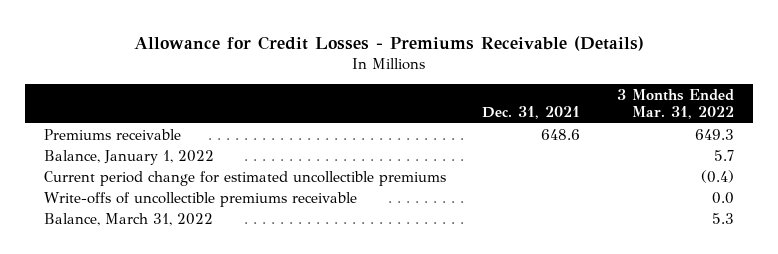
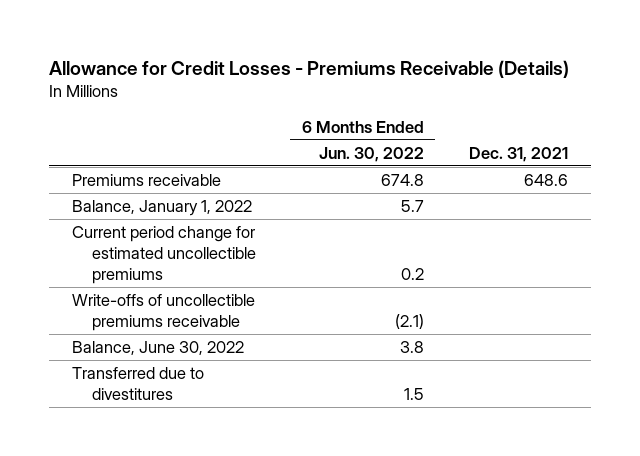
- | Dec. 31, 2021 | 3 Months Ended Mar. 31, 2022
+ | 6 Months Ended Jun. 30, 2022 | Dec. 31, 2021
- Balance, March 31, 2022 | | 5.3
+ Balance, June 30, 2022 | 3.8 |
+ Transferred due to divestitures | 1.5 |

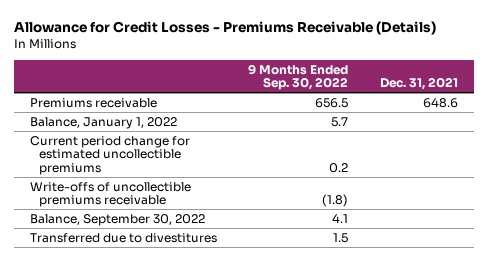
- | 6 Months Ended Jun. 30, 2022 | Dec. 31, 2021
+ | 9 Months Ended Sep. 30, 2022 | Dec. 31, 2021
- Balance, June 30, 2022 | 3.8 |
+ Balance, September 30, 2022 | 4.1 |

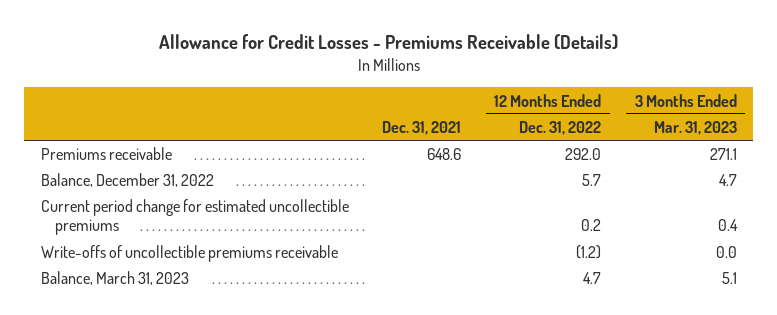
- | 9 Months Ended Sep. 30, 2022 | Dec. 31, 2021
+ | Dec. 31, 2021 | 12 Months Ended Dec. 31, 2022 | 3 Months Ended Mar. 31, 2023
- Balance, January 1, 2022 | 5.7 |
+ Balance, December 31, 2022 | | 5.7 | 4.7
- Balance, September 30, 2022 | 4.1 |
- Transferred due to divestitures | 1.5 |
+ Balance, March 31, 2023 | | 4.7 | 5.1

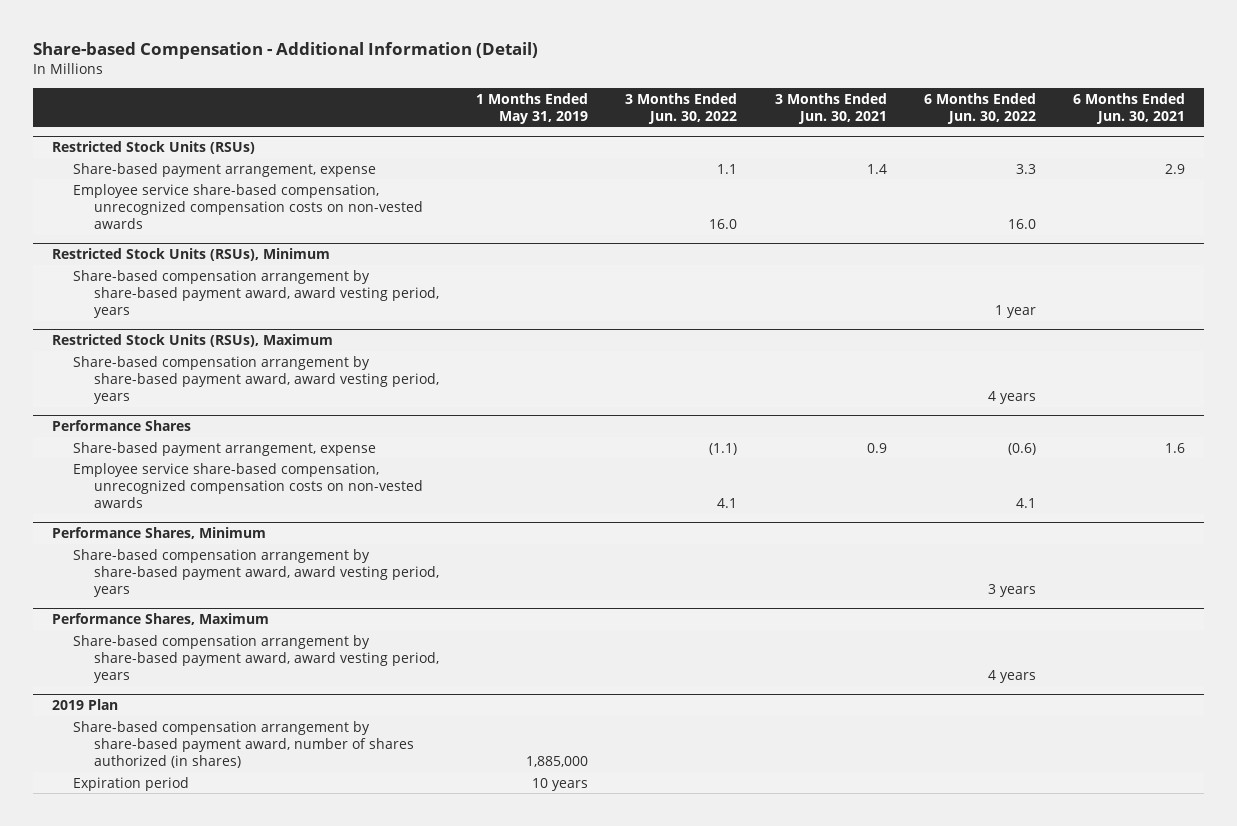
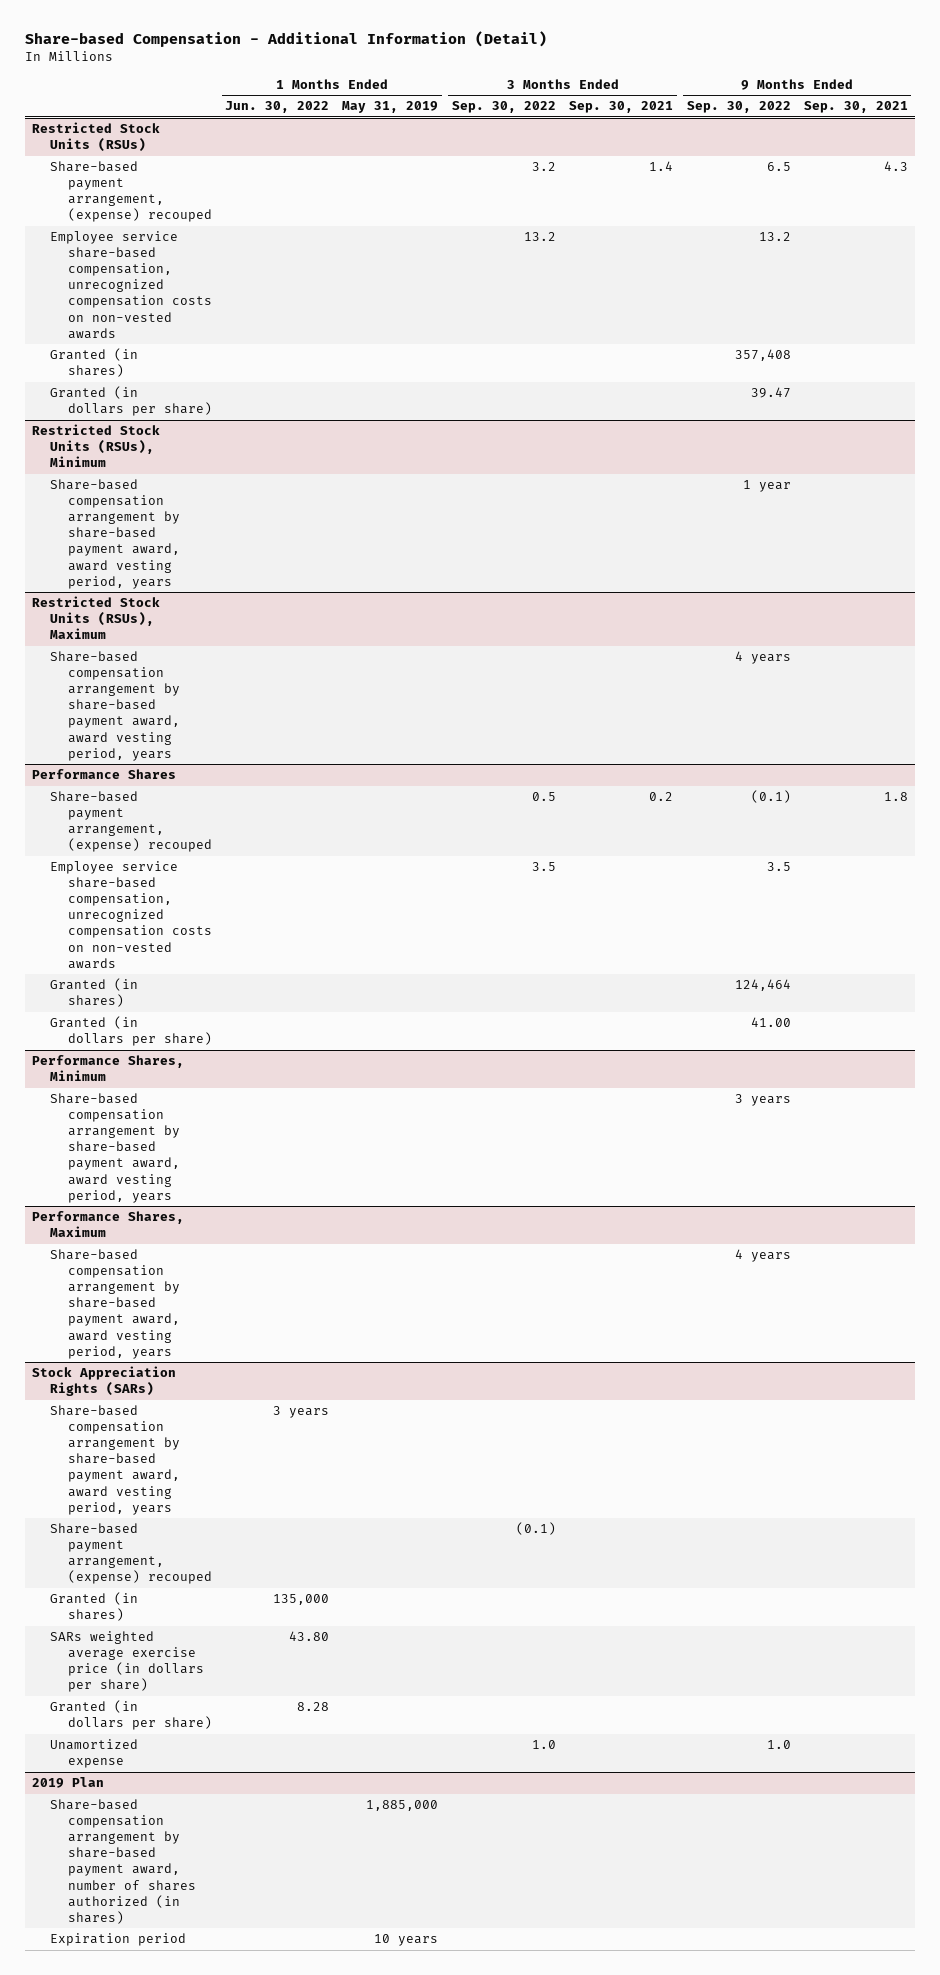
- | 1 Months Ended May 31, 2019 | 3 Months Ended Jun. 30, 2022 | 3 Months Ended Jun. 30, 2021 | 6 Months Ended Jun. 30, 2022 | 6 Months Ended Jun. 30, 2021
+ | 1 Months Ended Jun. 30, 2022 | 1 Months Ended May 31, 2019 | 3 Months Ended Sep. 30, 2022 | 3 Months Ended Sep. 30, 2021 | 9 Months Ended Sep. 30, 2022 | 9 Months Ended Sep. 30, 2021
@ Restricted Stock Units (RSUs)
- Share-based payment arrangement, expense | | 1.1 | 1.4 | 3.3 | 2.9
+ Share-based payment arrangement, (expense) recouped | | | 3.2 | 1.4 | 6.5 | 4.3
+ Granted (in shares) | | | | | 357,408 |
+ Granted (in dollars per share) | | | | | 39.47 |
@ Performance Shares
- Share-based payment arrangement, expense | | (1.1) | 0.9 | (0.6) | 1.6
+ Share-based payment arrangement, (expense) recouped | | | 0.5 | 0.2 | (0.1) | 1.8
+ Granted (in shares) | | | | | 124,464 |
+ Granted (in dollars per share) | | | | | 41.00 |
+ Stock Appreciation Rights (SARs)
+ Share-based compensation arrangement by share-based payment award, award vesting period, years | 3 years | | | | |
+ Share-based payment arrangement, (expense) recouped | | | (0.1) | | |
+ Granted (in shares) | 135,000 | | | | |
+ SARs weighted average exercise price (in dollars per share) | 43.80 | | | | |
+ Granted (in dollars per share) | 8.28 | | | | |
+ Unamortized expense | | | 1.0 | | 1.0 |

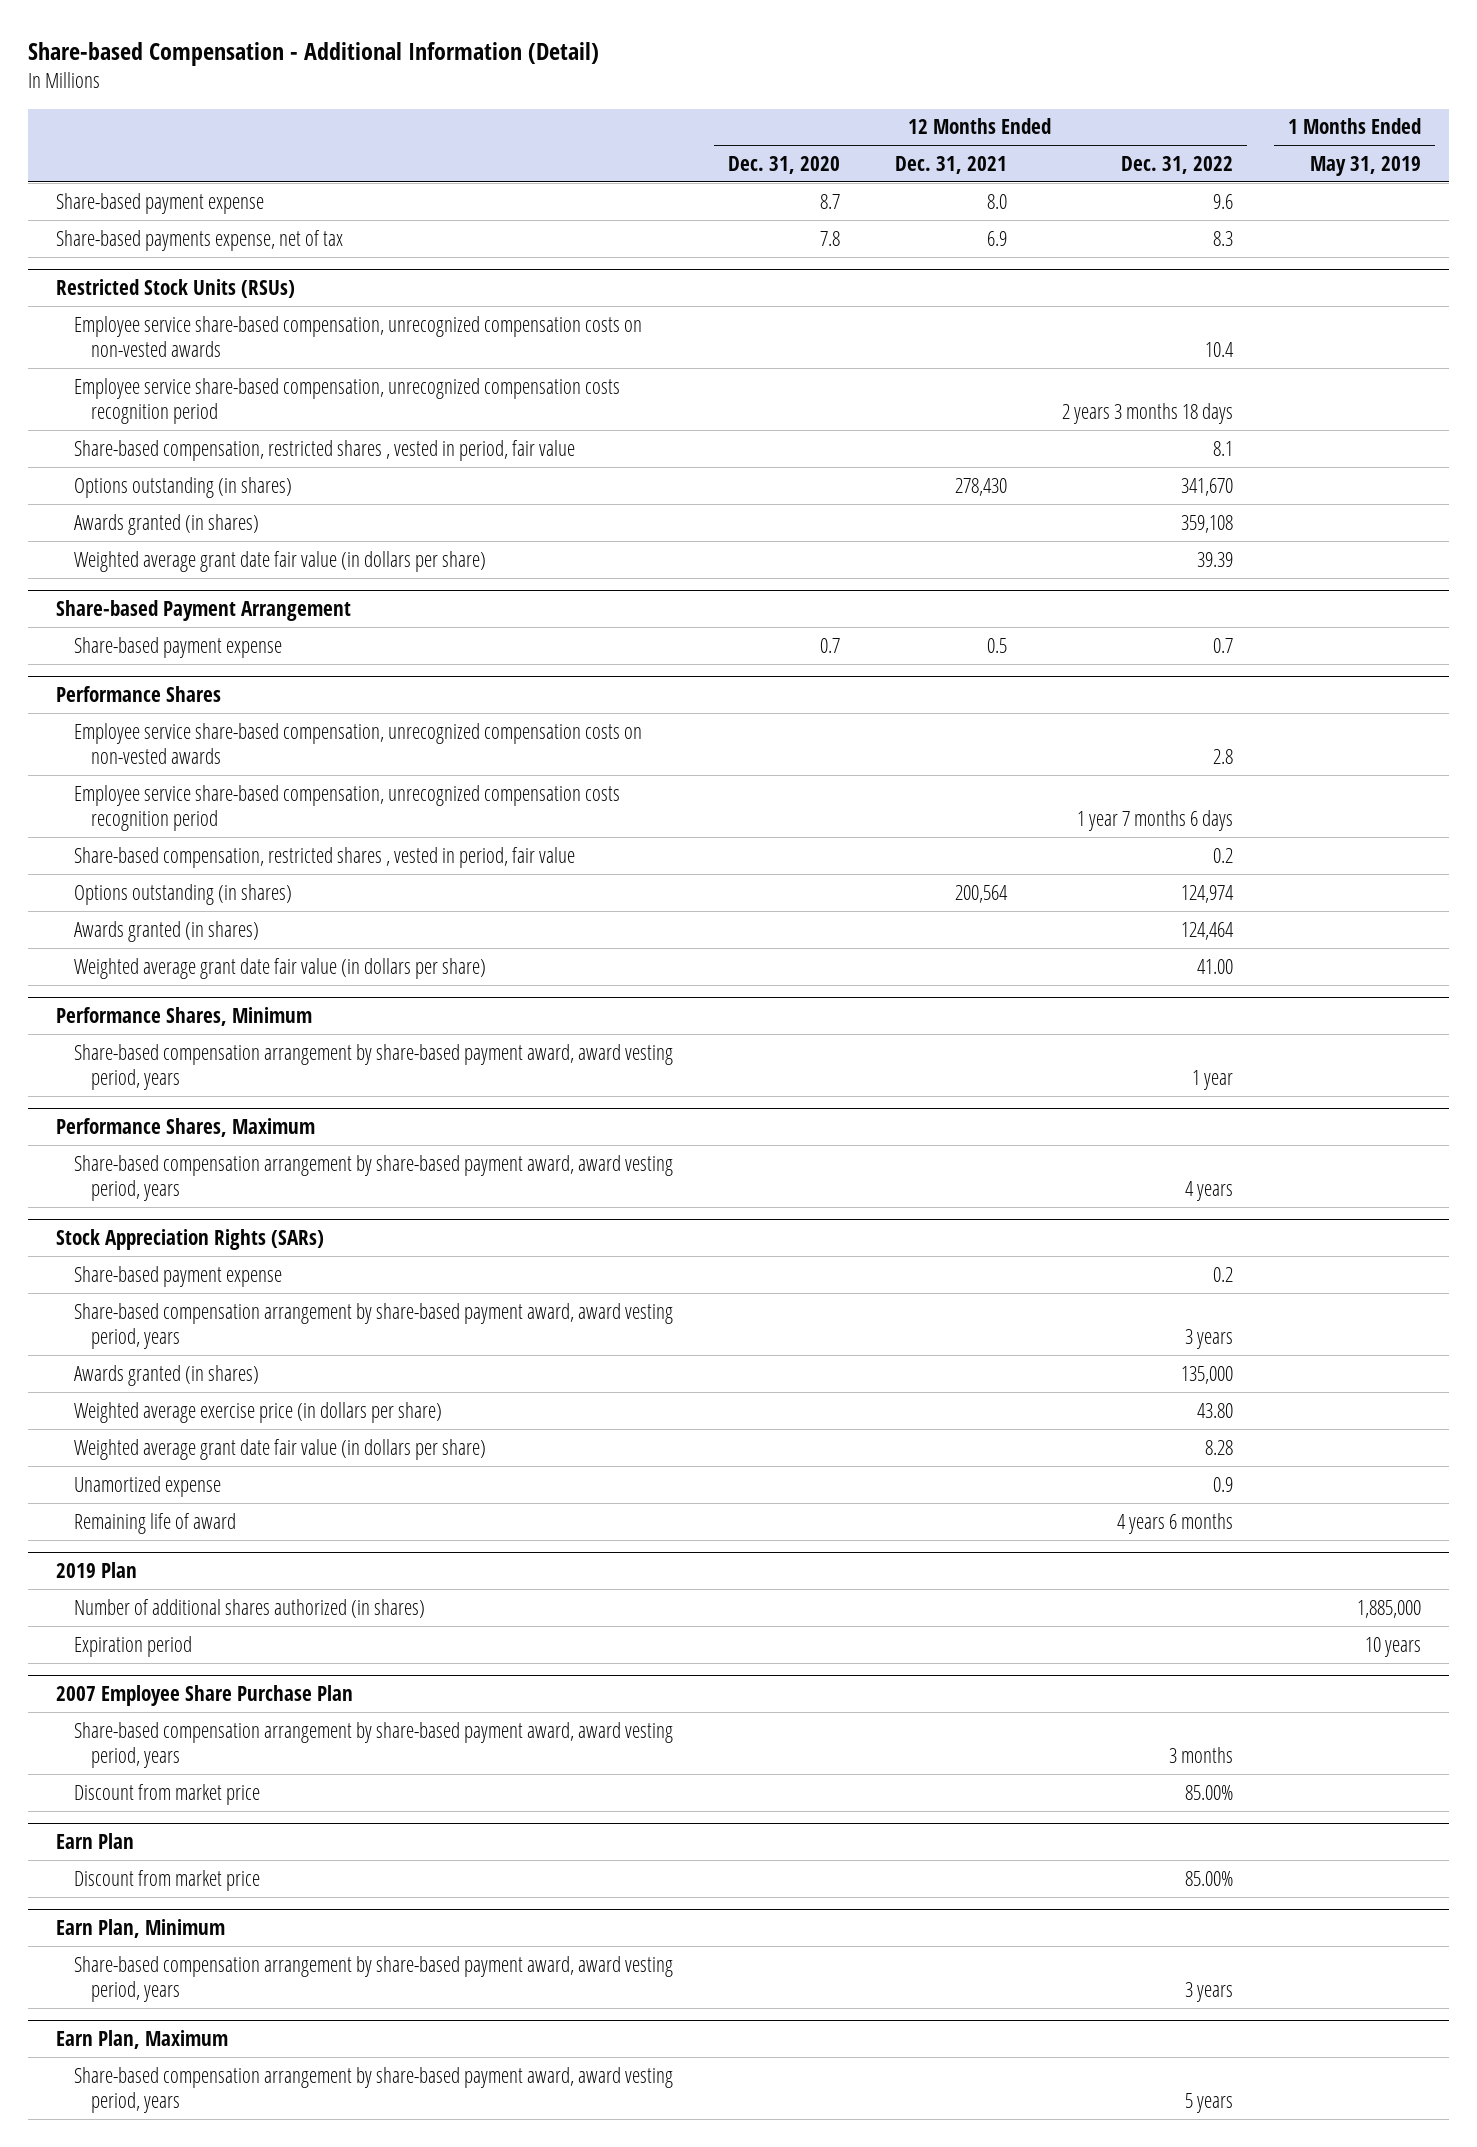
- | 1 Months Ended Jun. 30, 2022 | 1 Months Ended May 31, 2019 | 3 Months Ended Sep. 30, 2022 | 3 Months Ended Sep. 30, 2021 | 9 Months Ended Sep. 30, 2022 | 9 Months Ended Sep. 30, 2021
+ | 12 Months Ended Dec. 31, 2020 | 12 Months Ended Dec. 31, 2021 | 12 Months Ended Dec. 31, 2022 | 1 Months Ended May 31, 2019
+ Share-based payment expense | 8.7 | 8.0 | 9.6 |
+ Share-based payments expense, net of tax | 7.8 | 6.9 | 8.3 |
@ Restricted Stock Units (RSUs)
- Share-based payment arrangement, (expense) recouped | | | 3.2 | 1.4 | 6.5 | 4.3
- Granted (in shares) | | | | | 357,408 |
- Granted (in dollars per share) | | | | | 39.47 |
- Restricted Stock Units (RSUs), Minimum
- Share-based compensation arrangement by share-based payment award, award vesting period, years | | | | | 1 year |
- Restricted Stock Units (RSUs), Maximum
- Share-based compensation arrangement by share-based payment award, award vesting period, years | | | | | 4 years |
@ Restricted Stock Units (RSUs)
+ Employee service share-based compensation, unrecognized compensation costs recognition period | | | 2 years 3 months 18 days |
+ Share-based compensation, restricted shares , vested in period, fair value | | | 8.1 |
+ Options outstanding (in shares) | | 278,430 | 341,670 |
+ Awards granted (in shares) | | | 359,108 |
+ Weighted average grant date fair value (in dollars per share) | | | 39.39 |
+ Share-based Payment Arrangement
+ Share-based payment expense | 0.7 | 0.5 | 0.7 |
@ Performance Shares
- Share-based payment arrangement, (expense) recouped | | | 0.5 | 0.2 | (0.1) | 1.8
- Granted (in shares) | | | | | 124,464 |
- Granted (in dollars per share) | | | | | 41.00 |
+ Employee service share-based compensation, unrecognized compensation costs recognition period | | | 1 year 7 months 6 days |
+ Share-based compensation, restricted shares , vested in period, fair value | | | 0.2 |
+ Options outstanding (in shares) | | 200,564 | 124,974 |
+ Awards granted (in shares) | | | 124,464 |
+ Weighted average grant date fair value (in dollars per share) | | | 41.00 |
@ Stock Appreciation Rights (SARs)
+ Share-based payment expense | | | 0.2 |
- Share-based payment arrangement, (expense) recouped | | | (0.1) | | |
- Granted (in shares) | 135,000 | | | | |
- SARs weighted average exercise price (in dollars per share) | 43.80 | | | | |
- Granted (in dollars per share) | 8.28 | | | | |
+ Awards granted (in shares) | | | 135,000 |
+ Weighted average exercise price (in dollars per share) | | | 43.80 |
+ Weighted average grant date fair value (in dollars per share) | | | 8.28 |
+ Remaining life of award | | | 4 years 6 months |
@ 2019 Plan
- Share-based compensation arrangement by share-based payment award, number of shares authorized (in shares) | | 1,885,000 | | | |
+ Number of additional shares authorized (in shares) | | | | 1,885,000
+ 2007 Employee Share Purchase Plan
+ Share-based compensation arrangement by share-based payment award, award vesting period, years | | | 3 months |
+ Discount from market price | | | 85.00% |
+ Earn Plan
+ Discount from market price | | | 85.00% |
+ Earn Plan, Minimum
+ Share-based compensation arrangement by share-based payment award, award vesting period, years | | | 3 years |
+ Earn Plan, Maximum
+ Share-based compensation arrangement by share-based payment award, award vesting period, years | | | 5 years |

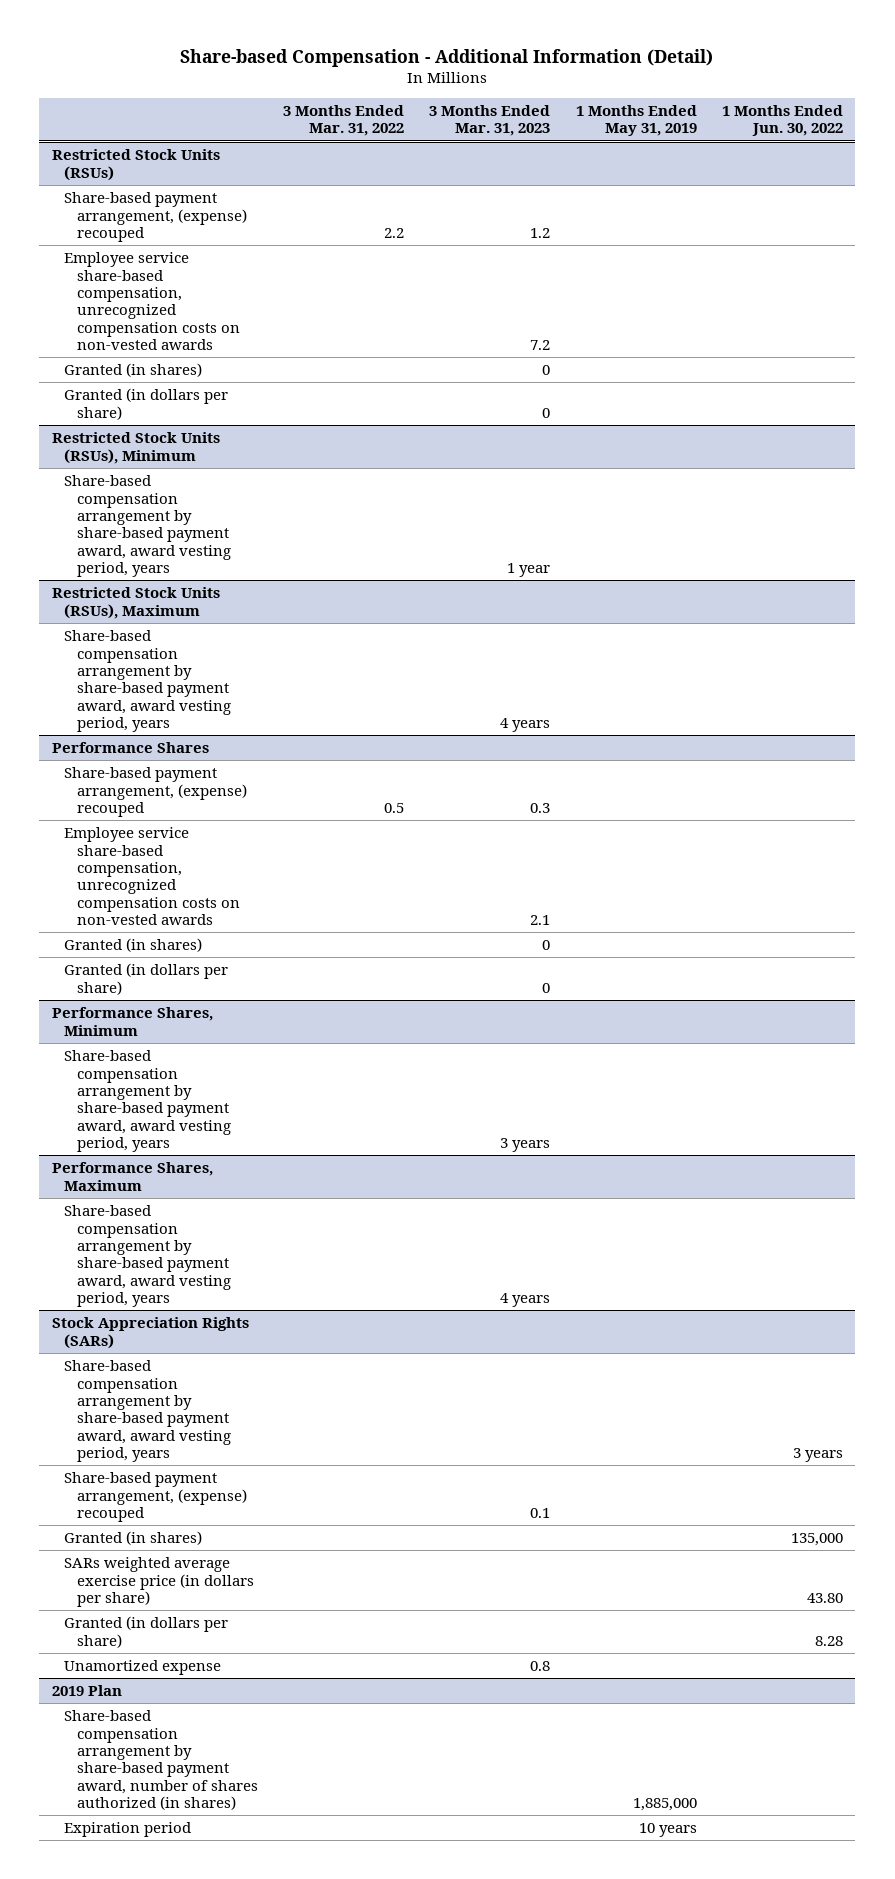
- | 12 Months Ended Dec. 31, 2020 | 12 Months Ended Dec. 31, 2021 | 12 Months Ended Dec. 31, 2022 | 1 Months Ended May 31, 2019
+ | 3 Months Ended Mar. 31, 2022 | 3 Months Ended Mar. 31, 2023 | 1 Months Ended May 31, 2019 | 1 Months Ended Jun. 30, 2022
- Share-based payment expense | 8.7 | 8.0 | 9.6 |
- Share-based payments expense, net of tax | 7.8 | 6.9 | 8.3 |
@ Restricted Stock Units (RSUs)
+ Share-based payment arrangement, (expense) recouped | 2.2 | 1.2 | |
- Employee service share-based compensation, unrecognized compensation costs recognition period | | | 2 years 3 months 18 days |
- Share-based compensation, restricted shares , vested in period, fair value | | | 8.1 |
- Options outstanding (in shares) | | 278,430 | 341,670 |
- Awards granted (in shares) | | | 359,108 |
- Weighted average grant date fair value (in dollars per share) | | | 39.39 |
- Share-based Payment Arrangement
- Share-based payment expense | 0.7 | 0.5 | 0.7 |
@ Restricted Stock Units (RSUs)
+ Granted (in shares) | | 0 | |
+ Granted (in dollars per share) | | 0 | |
+ Restricted Stock Units (RSUs), Minimum
+ Share-based compensation arrangement by share-based payment award, award vesting period, years | | 1 year | |
+ Restricted Stock Units (RSUs), Maximum
+ Share-based compensation arrangement by share-based payment award, award vesting period, years | | 4 years | |
@ Performance Shares
+ Share-based payment arrangement, (expense) recouped | 0.5 | 0.3 | |
- Employee service share-based compensation, unrecognized compensation costs recognition period | | | 1 year 7 months 6 days |
- Share-based compensation, restricted shares , vested in period, fair value | | | 0.2 |
- Options outstanding (in shares) | | 200,564 | 124,974 |
- Awards granted (in shares) | | | 124,464 |
- Weighted average grant date fair value (in dollars per share) | | | 41.00 |
+ Granted (in shares) | | 0 | |
+ Granted (in dollars per share) | | 0 | |
@ Stock Appreciation Rights (SARs)
- Share-based payment expense | | | 0.2 |
- Awards granted (in shares) | | | 135,000 |
- Weighted average exercise price (in dollars per share) | | | 43.80 |
- Weighted average grant date fair value (in dollars per share) | | | 8.28 |
+ Share-based payment arrangement, (expense) recouped | | 0.1 | |
+ Granted (in shares) | | | | 135,000
+ SARs weighted average exercise price (in dollars per share) | | | | 43.80
+ Granted (in dollars per share) | | | | 8.28
- Remaining life of award | | | 4 years 6 months |
@ 2019 Plan
- Number of additional shares authorized (in shares) | | | | 1,885,000
+ Share-based compensation arrangement by share-based payment award, number of shares authorized (in shares) | | | 1,885,000 |
- 2007 Employee Share Purchase Plan
- Share-based compensation arrangement by share-based payment award, award vesting period, years | | | 3 months |
- Discount from market price | | | 85.00% |
- Earn Plan
- Discount from market price | | | 85.00% |
- Earn Plan, Minimum
- Share-based compensation arrangement by share-based payment award, award vesting period, years | | | 3 years |
- Earn Plan, Maximum
- Share-based compensation arrangement by share-based payment award, award vesting period, years | | | 5 years |

